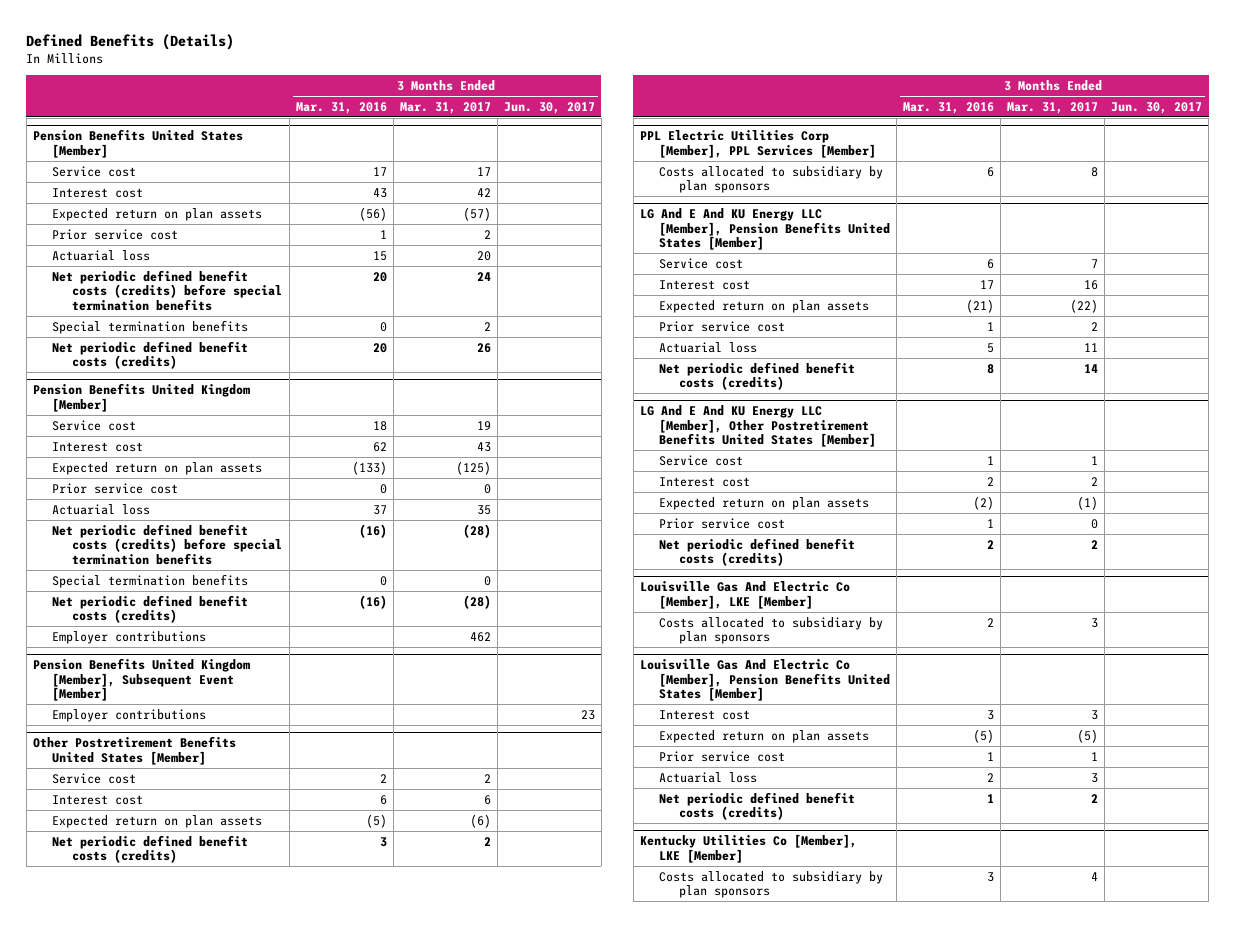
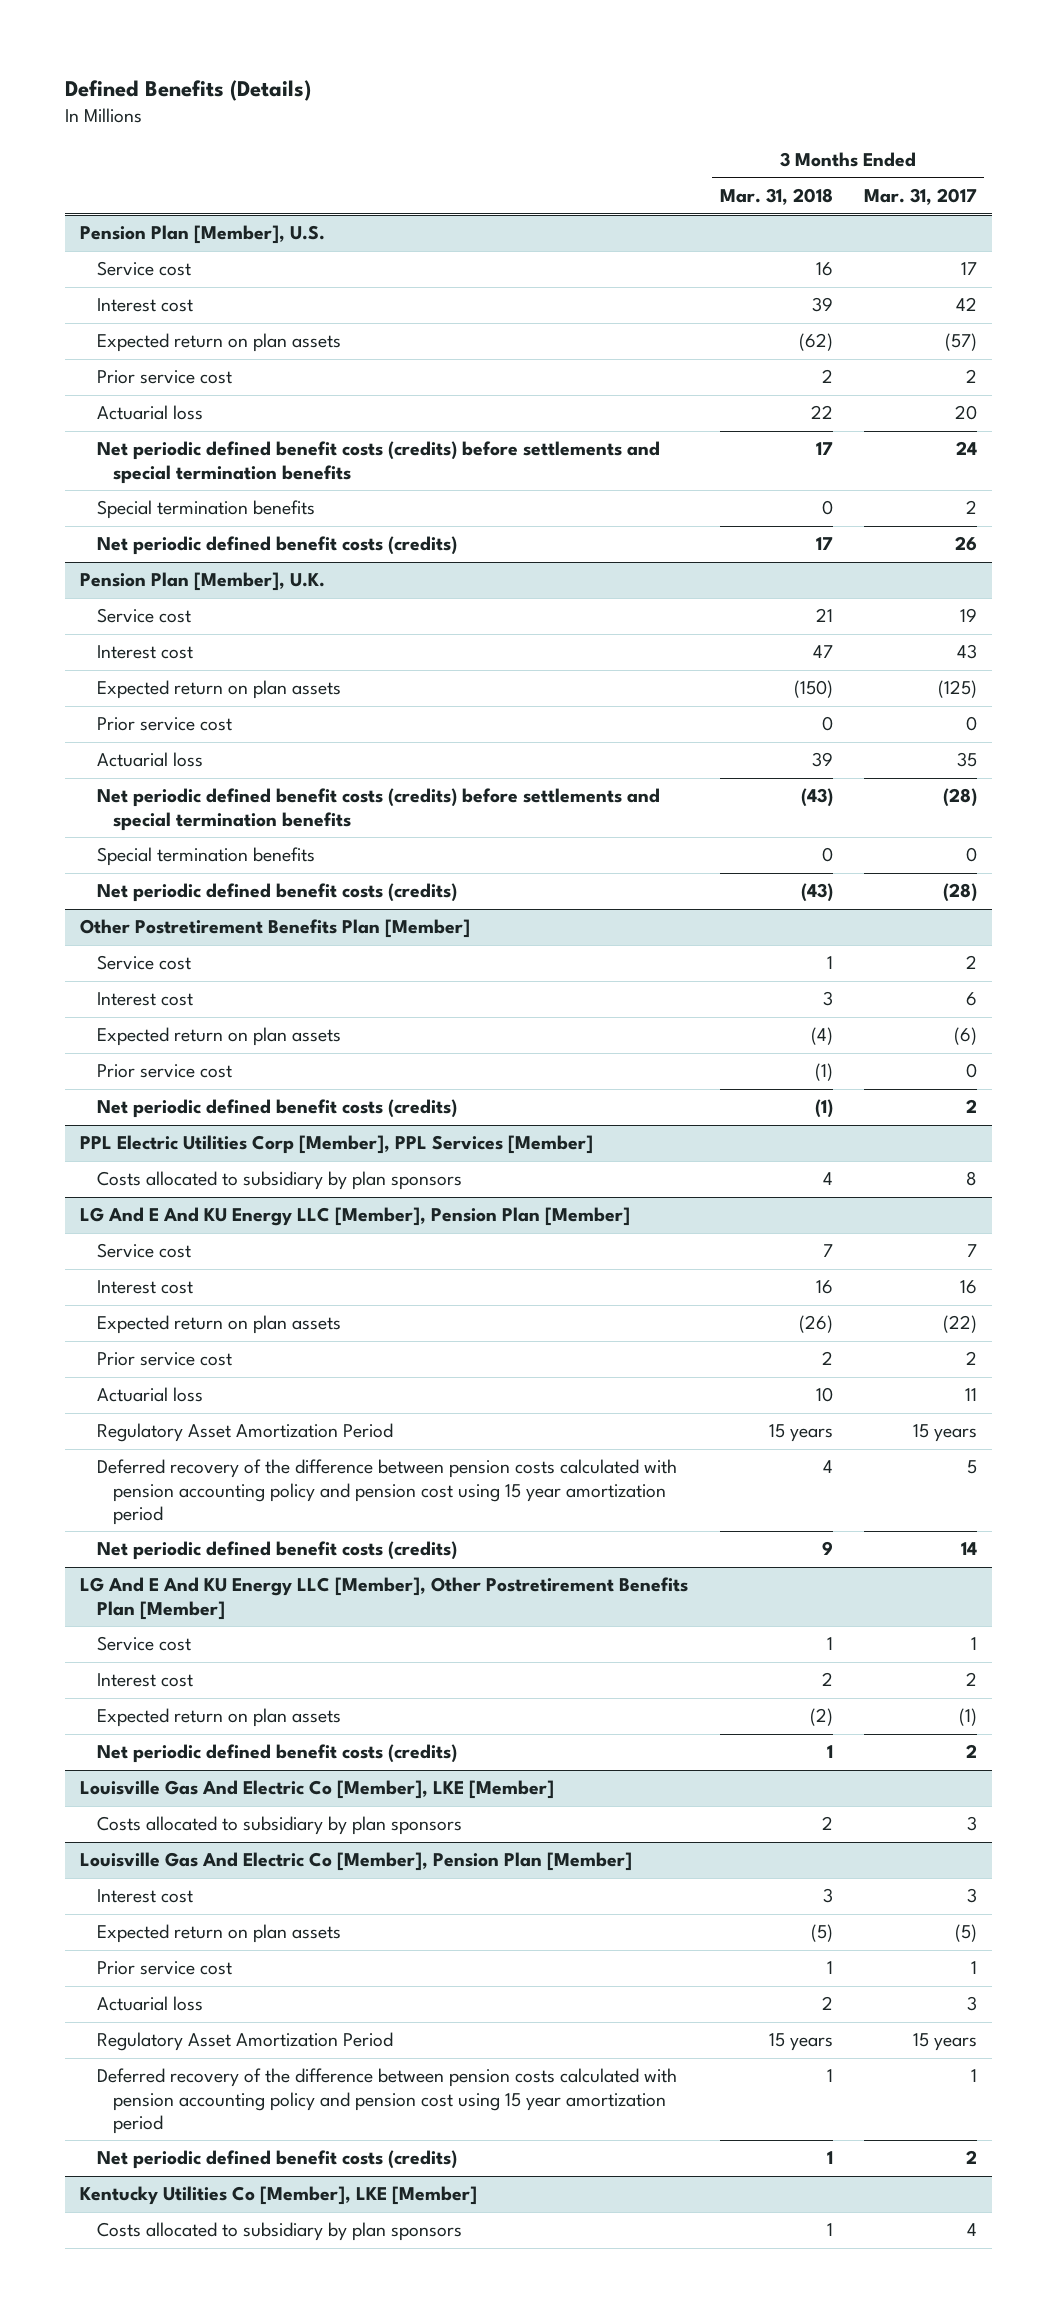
- | 3 Months Ended Mar. 31, 2016 | 3 Months Ended Mar. 31, 2017 | 3 Months Ended Jun. 30, 2017
+ | 3 Months Ended Mar. 31, 2018 | 3 Months Ended Mar. 31, 2017
- Pension Benefits United States [Member]
+ Pension Plan [Member], U.S.
- Net periodic defined benefit costs (credits) before special termination benefits | 20 | 24 |
+ Net periodic defined benefit costs (credits) before settlements and special termination benefits | 17 | 24
- Pension Benefits United Kingdom [Member]
+ Pension Plan [Member], U.K.
- Net periodic defined benefit costs (credits) before special termination benefits | (16) | (28) |
+ Net periodic defined benefit costs (credits) before settlements and special termination benefits | (43) | (28)
- Employer contributions | | 462 |
- Pension Benefits United Kingdom [Member], Subsequent Event [Member]
- Employer contributions | | | 23
- Other Postretirement Benefits United States [Member]
+ Other Postretirement Benefits Plan [Member]
+ Prior service cost | (1) | 0
- LG And E And KU Energy LLC [Member], Pension Benefits United States [Member]
+ LG And E And KU Energy LLC [Member], Pension Plan [Member]
+ Regulatory Asset Amortization Period | 15 years | 15 years
+ Deferred recovery of the difference between pension costs calculated with pension accounting policy and pension cost using 15 year amortization period | 4 | 5
- LG And E And KU Energy LLC [Member], Other Postretirement Benefits United States [Member]
+ LG And E And KU Energy LLC [Member], Other Postretirement Benefits Plan [Member]
- Prior service cost | 1 | 0 |
- Louisville Gas And Electric Co [Member], Pension Benefits United States [Member]
+ Louisville Gas And Electric Co [Member], Pension Plan [Member]
+ Regulatory Asset Amortization Period | 15 years | 15 years
+ Deferred recovery of the difference between pension costs calculated with pension accounting policy and pension cost using 15 year amortization period | 1 | 1

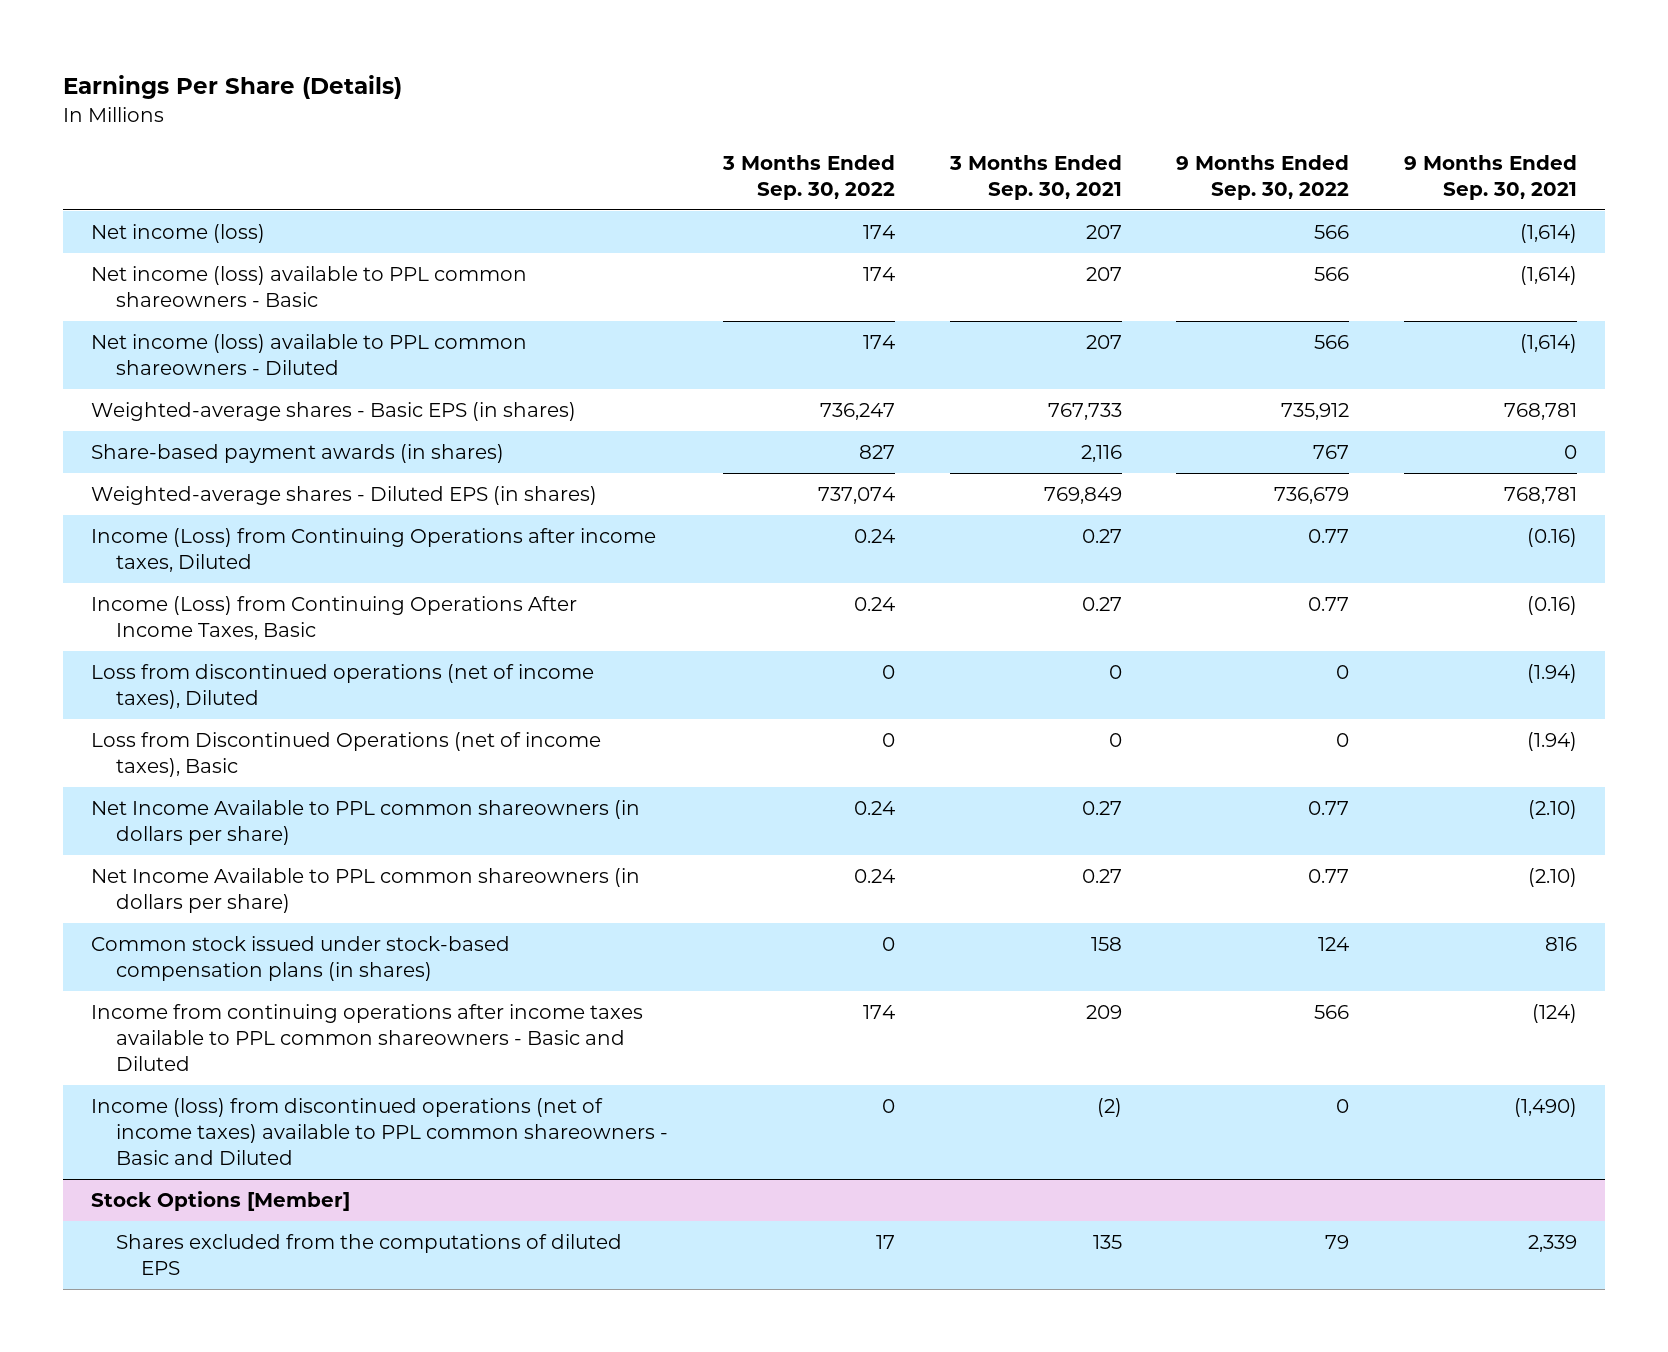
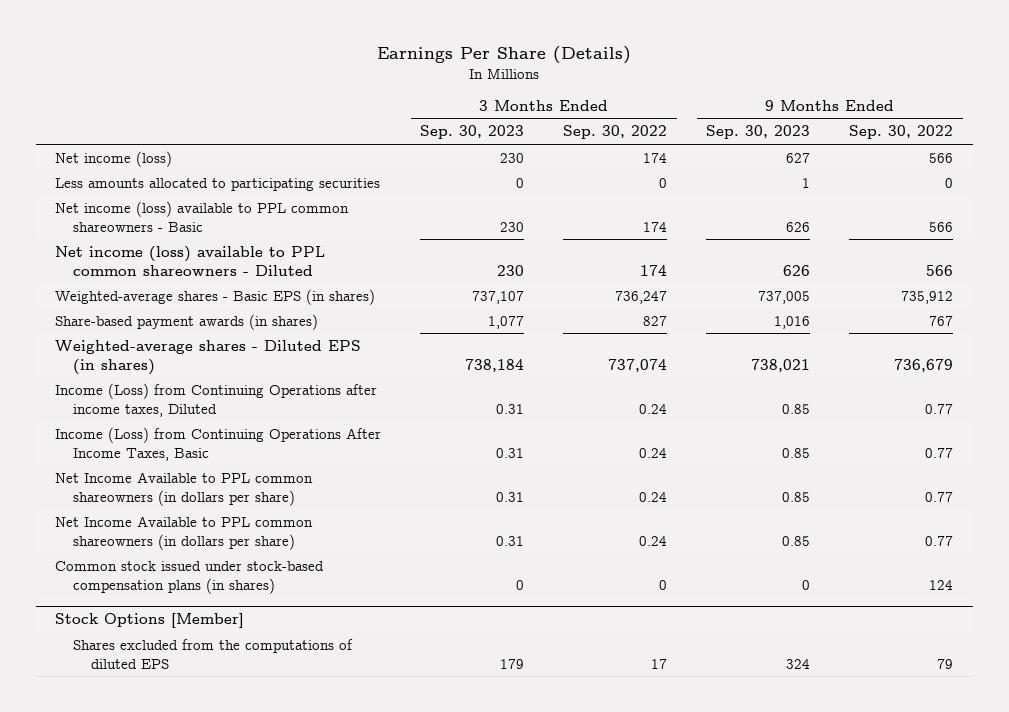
- | 3 Months Ended Sep. 30, 2022 | 3 Months Ended Sep. 30, 2021 | 9 Months Ended Sep. 30, 2022 | 9 Months Ended Sep. 30, 2021
+ | 3 Months Ended Sep. 30, 2023 | 3 Months Ended Sep. 30, 2022 | 9 Months Ended Sep. 30, 2023 | 9 Months Ended Sep. 30, 2022
+ Less amounts allocated to participating securities | 0 | 0 | 1 | 0
- Loss from discontinued operations (net of income taxes), Diluted | 0 | 0 | 0 | (1.94)
- Loss from Discontinued Operations (net of income taxes), Basic | 0 | 0 | 0 | (1.94)
- Income from continuing operations after income taxes available to PPL common shareowners - Basic and Diluted | 174 | 209 | 566 | (124)
- Income (loss) from discontinued operations (net of income taxes) available to PPL common shareowners - Basic and Diluted | 0 | (2) | 0 | (1,490)

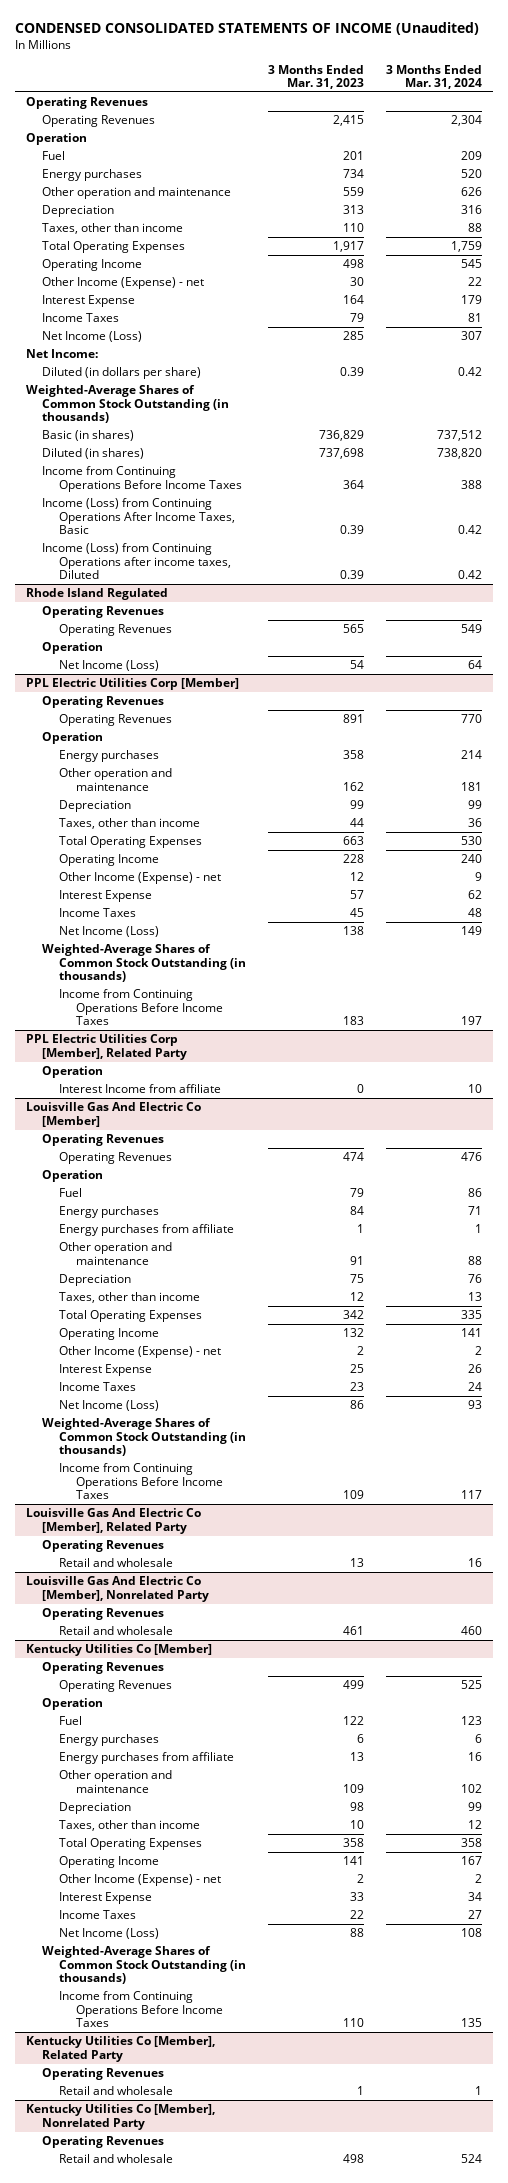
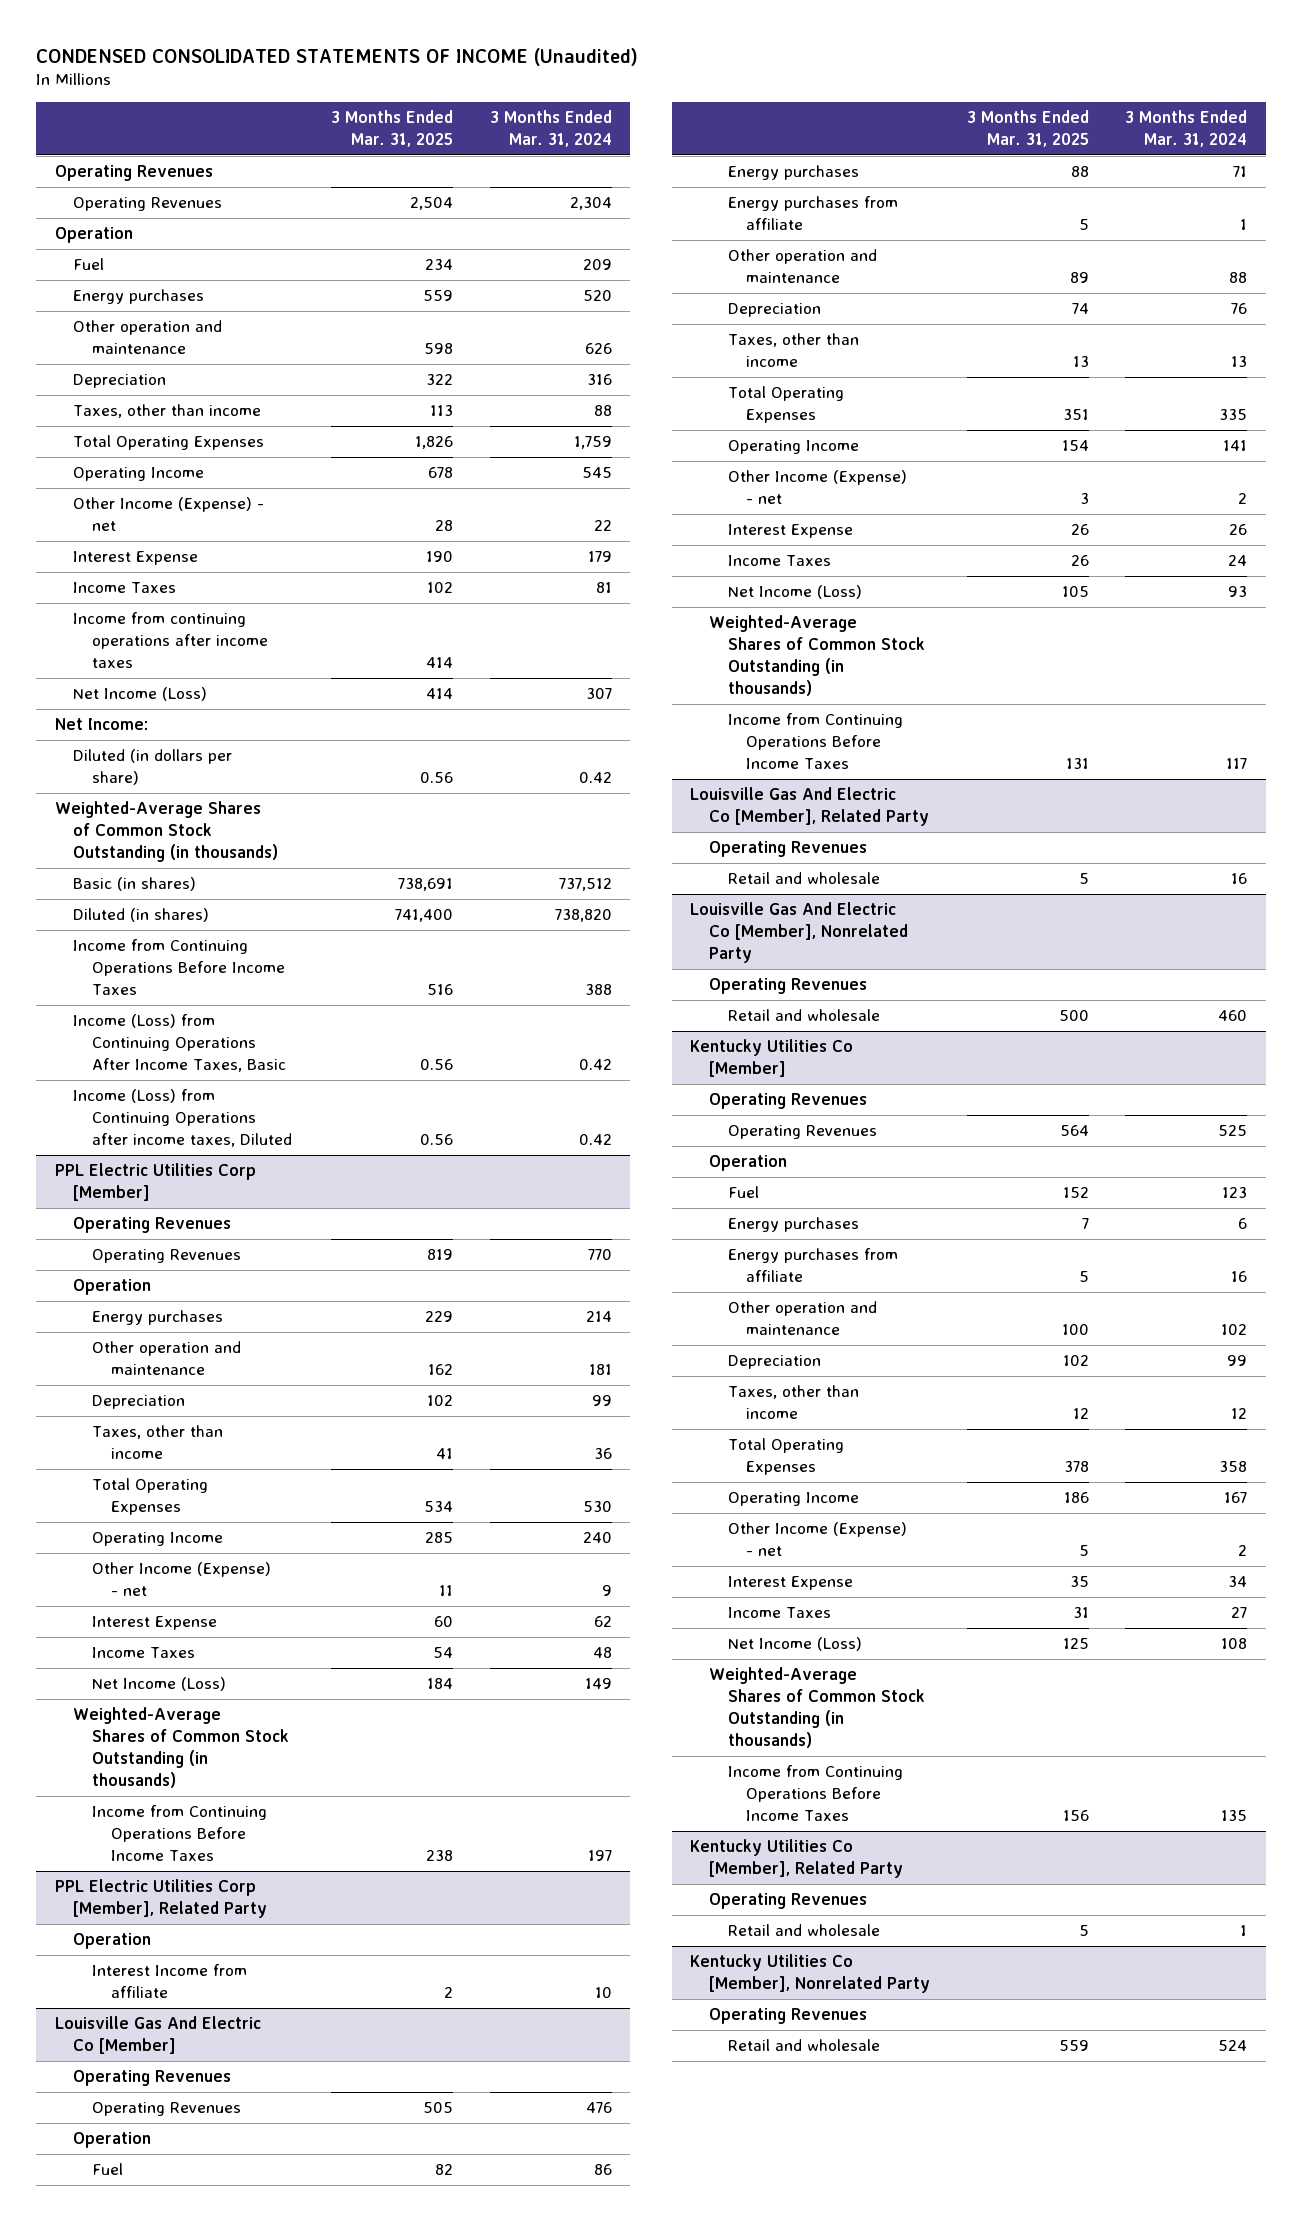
- | 3 Months Ended Mar. 31, 2023 | 3 Months Ended Mar. 31, 2024
+ | 3 Months Ended Mar. 31, 2025 | 3 Months Ended Mar. 31, 2024
+ Income from continuing operations after income taxes | 414 |
- Rhode Island Regulated
- Operating Revenues
- Operating Revenues | 565 | 549
- Operation
- Net Income (Loss) | 54 | 64

